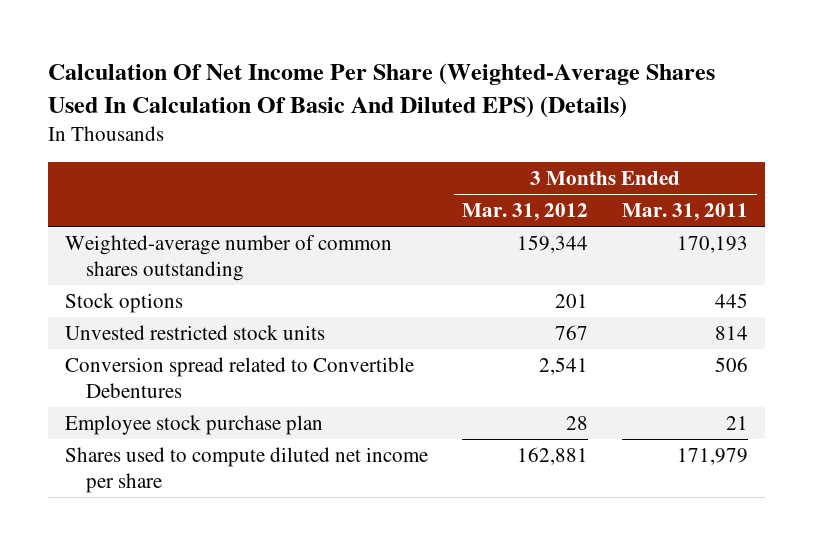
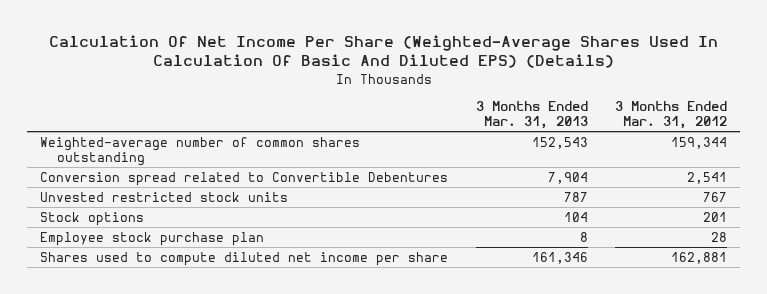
- | 3 Months Ended Mar. 31, 2012 | 3 Months Ended Mar. 31, 2011
+ | 3 Months Ended Mar. 31, 2013 | 3 Months Ended Mar. 31, 2012
moved down: Unvested restricted stock units | 787 | 767
moved down: Stock options | 104 | 201

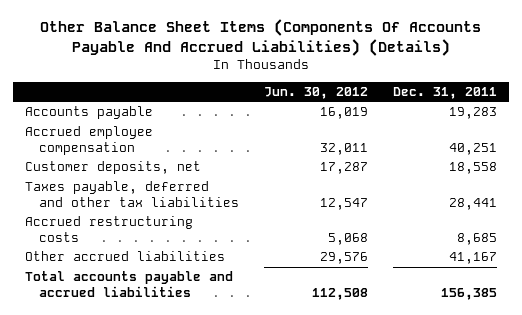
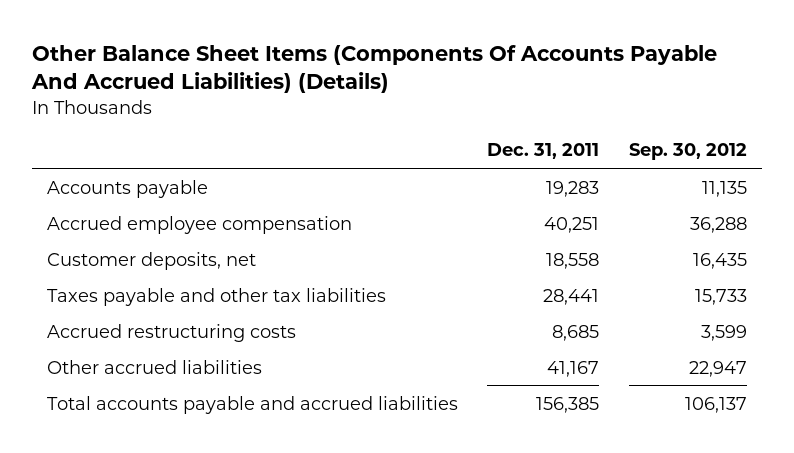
- | Jun. 30, 2012 | Dec. 31, 2011
+ | Dec. 31, 2011 | Sep. 30, 2012
- Taxes payable, deferred and other tax liabilities | 12,547 | 28,441
+ Taxes payable and other tax liabilities | 28,441 | 15,733

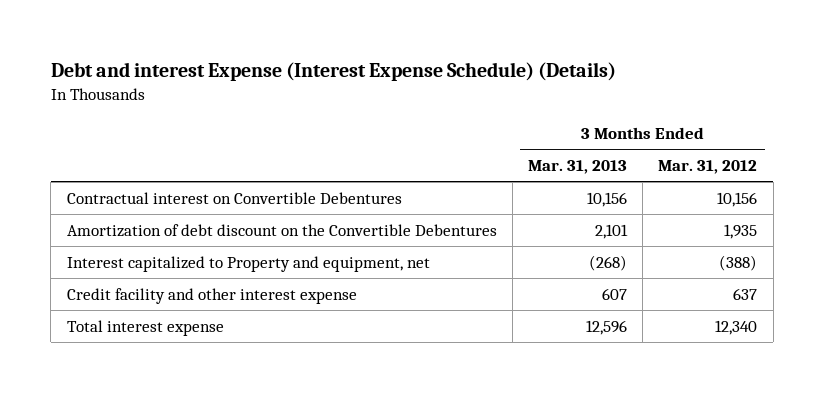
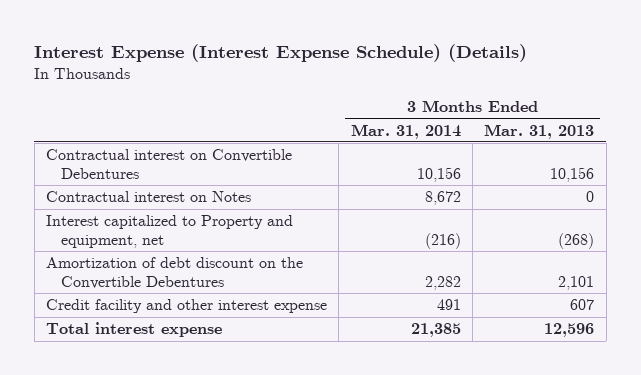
- Debt and interest Expense (Interest Expense Schedule) (Details)
+ Interest Expense (Interest Expense Schedule) (Details)
- | 3 Months Ended Mar. 31, 2013 | 3 Months Ended Mar. 31, 2012
+ | 3 Months Ended Mar. 31, 2014 | 3 Months Ended Mar. 31, 2013
+ Contractual interest on Notes | 8,672 | 0
moved down: Amortization of debt discount on the Convertible Debentures | 2,282 | 2,101

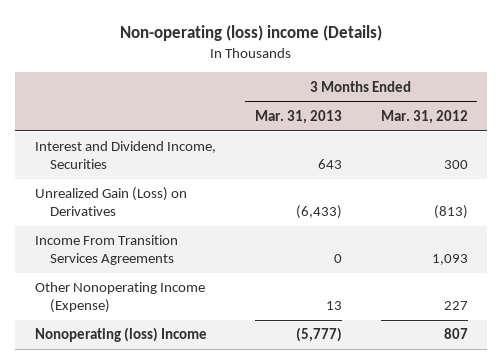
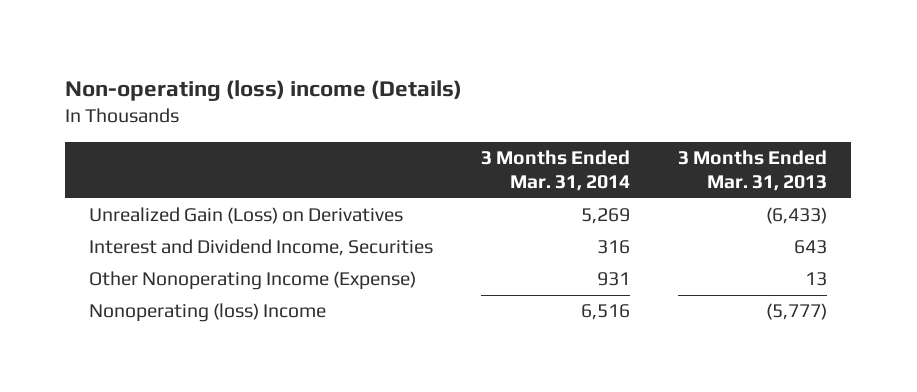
- | 3 Months Ended Mar. 31, 2013 | 3 Months Ended Mar. 31, 2012
+ | 3 Months Ended Mar. 31, 2014 | 3 Months Ended Mar. 31, 2013
- Income From Transition Services Agreements | 0 | 1,093
moved down: Interest and Dividend Income, Securities | 316 | 643

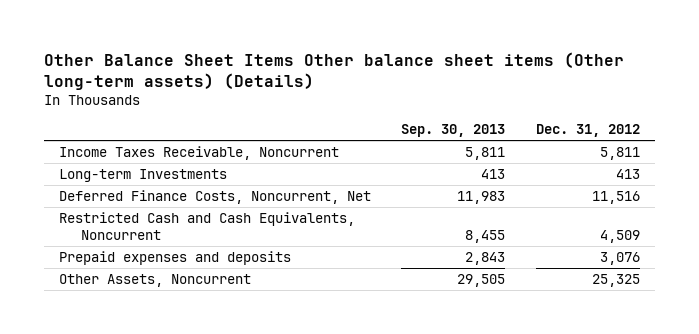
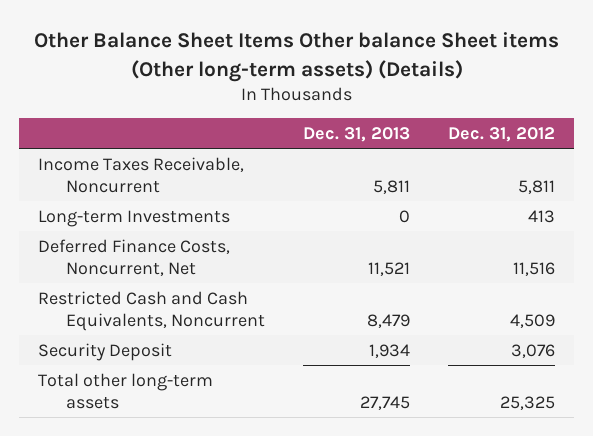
- Other Balance Sheet Items Other balance sheet items (Other long-term assets) (Details)
+ Other Balance Sheet Items Other balance Sheet items (Other long-term assets) (Details)
- | Sep. 30, 2013 | Dec. 31, 2012
+ | Dec. 31, 2013 | Dec. 31, 2012
- Prepaid expenses and deposits | 2,843 | 3,076
- Other Assets, Noncurrent | 29,505 | 25,325
+ Security Deposit | 1,934 | 3,076
+ Total other long-term assets | 27,745 | 25,325

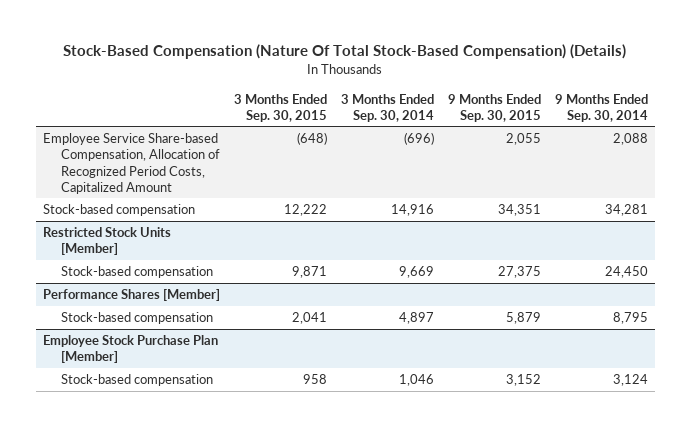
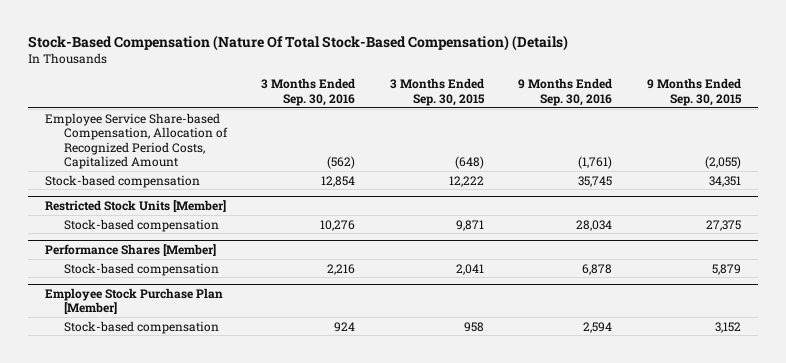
- | 3 Months Ended Sep. 30, 2015 | 3 Months Ended Sep. 30, 2014 | 9 Months Ended Sep. 30, 2015 | 9 Months Ended Sep. 30, 2014
+ | 3 Months Ended Sep. 30, 2016 | 3 Months Ended Sep. 30, 2015 | 9 Months Ended Sep. 30, 2016 | 9 Months Ended Sep. 30, 2015
- Employee Service Share-based Compensation, Allocation of Recognized Period Costs, Capitalized Amount | (648) | (696) | 2,055 | 2,088
+ Employee Service Share-based Compensation, Allocation of Recognized Period Costs, Capitalized Amount | (562) | (648) | (1,761) | (2,055)

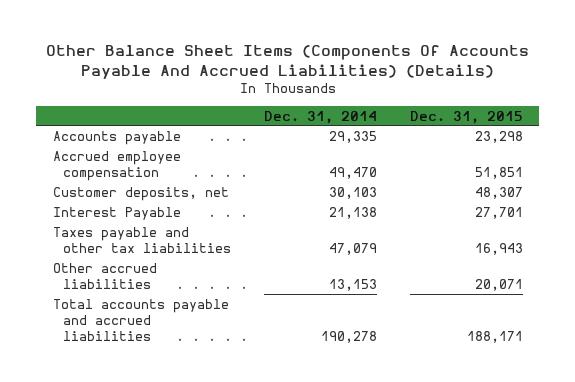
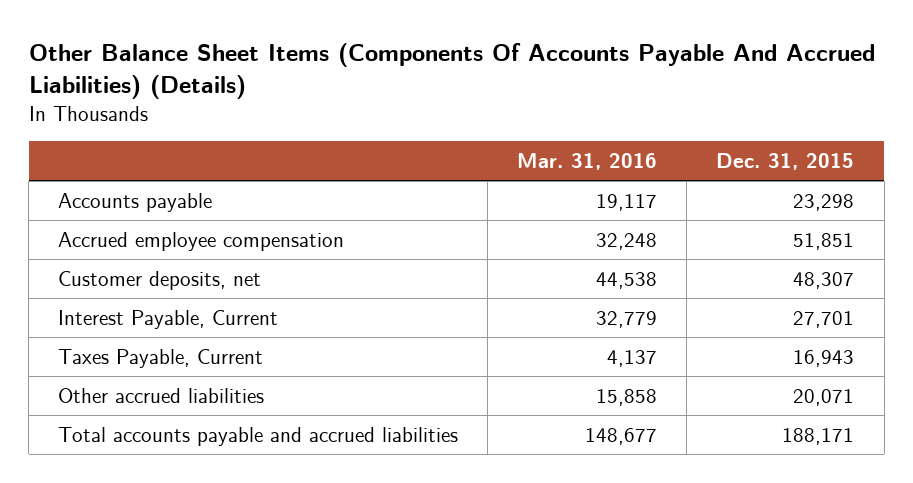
- | Dec. 31, 2014 | Dec. 31, 2015
+ | Mar. 31, 2016 | Dec. 31, 2015
- Interest Payable | 21,138 | 27,701
- Taxes payable and other tax liabilities | 47,079 | 16,943
+ Interest Payable, Current | 32,779 | 27,701
+ Taxes Payable, Current | 4,137 | 16,943

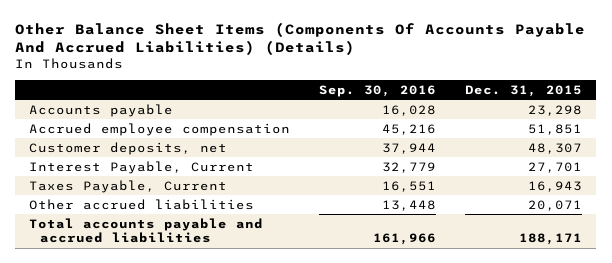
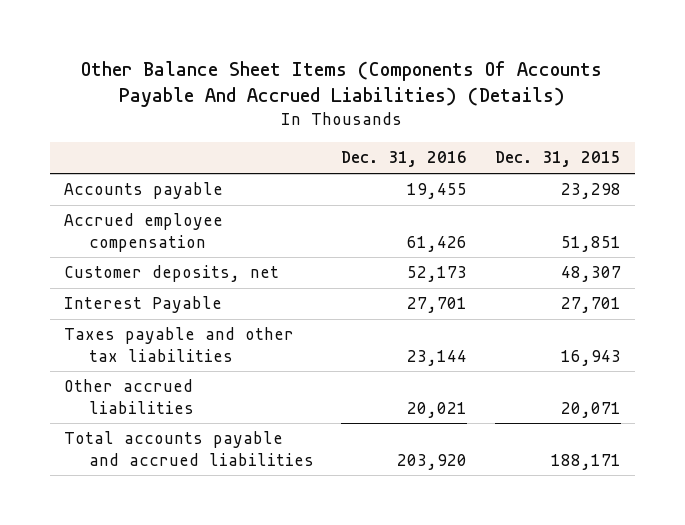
- | Sep. 30, 2016 | Dec. 31, 2015
+ | Dec. 31, 2016 | Dec. 31, 2015
- Interest Payable, Current | 32,779 | 27,701
- Taxes Payable, Current | 16,551 | 16,943
+ Interest Payable | 27,701 | 27,701
+ Taxes payable and other tax liabilities | 23,144 | 16,943

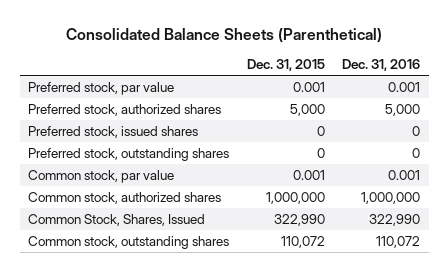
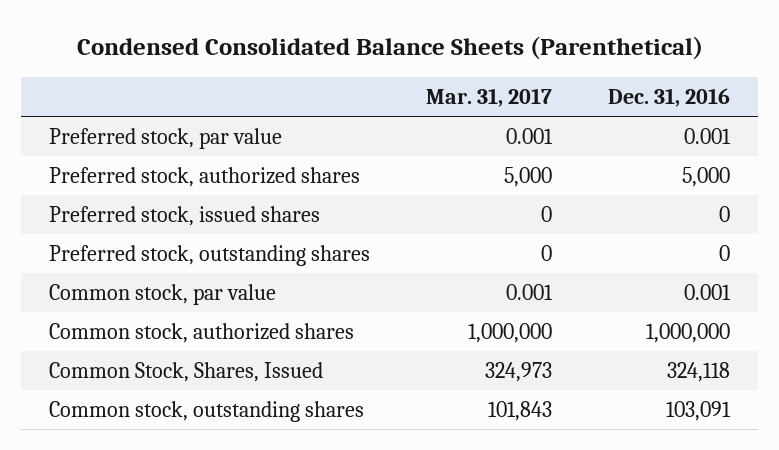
- Consolidated Balance Sheets (Parenthetical)
+ Condensed Consolidated Balance Sheets (Parenthetical)
- | Dec. 31, 2015 | Dec. 31, 2016
+ | Mar. 31, 2017 | Dec. 31, 2016
- Common Stock, Shares, Issued | 322,990 | 322,990
- Common stock, outstanding shares | 110,072 | 110,072
+ Common Stock, Shares, Issued | 324,973 | 324,118
+ Common stock, outstanding shares | 101,843 | 103,091

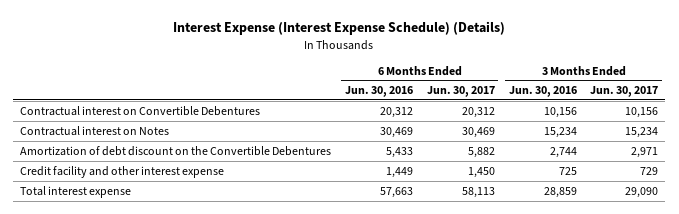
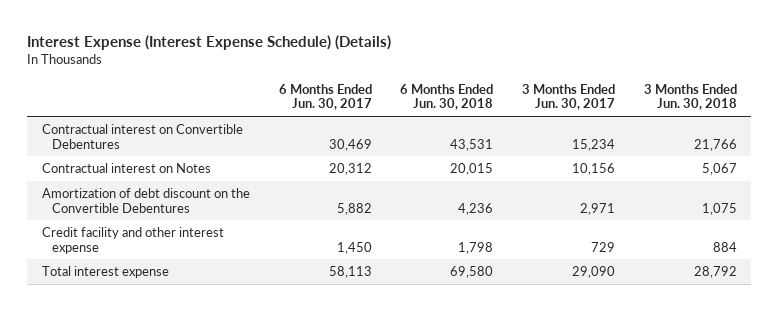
- | 6 Months Ended Jun. 30, 2016 | 6 Months Ended Jun. 30, 2017 | 3 Months Ended Jun. 30, 2016 | 3 Months Ended Jun. 30, 2017
+ | 6 Months Ended Jun. 30, 2017 | 6 Months Ended Jun. 30, 2018 | 3 Months Ended Jun. 30, 2017 | 3 Months Ended Jun. 30, 2018
- Contractual interest on Convertible Debentures | 20,312 | 20,312 | 10,156 | 10,156
- Contractual interest on Notes | 30,469 | 30,469 | 15,234 | 15,234
+ Contractual interest on Convertible Debentures | 30,469 | 43,531 | 15,234 | 21,766
+ Contractual interest on Notes | 20,312 | 20,015 | 10,156 | 5,067

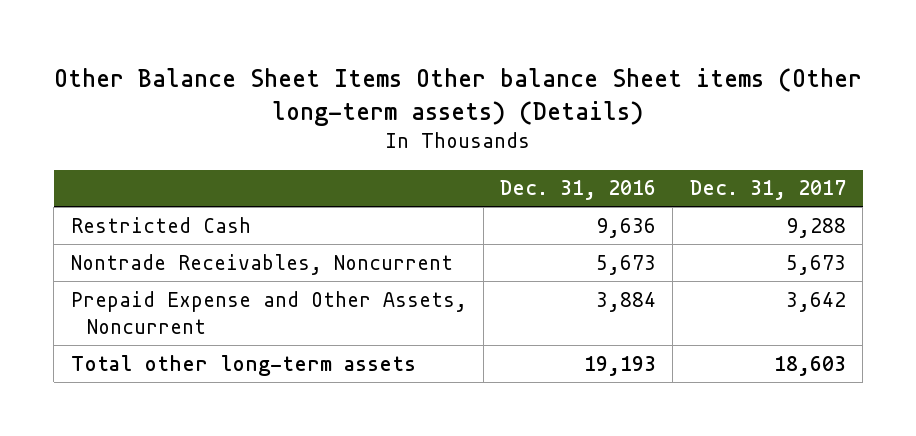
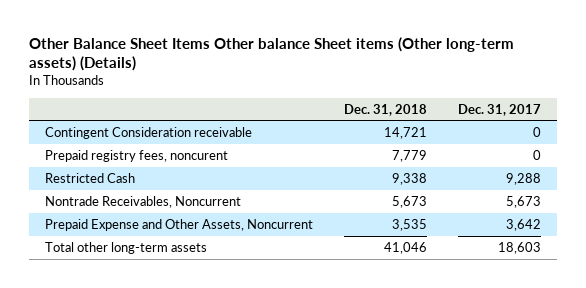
- | Dec. 31, 2016 | Dec. 31, 2017
+ | Dec. 31, 2018 | Dec. 31, 2017
+ Contingent Consideration receivable | 14,721 | 0
+ Prepaid registry fees, noncurent | 7,779 | 0

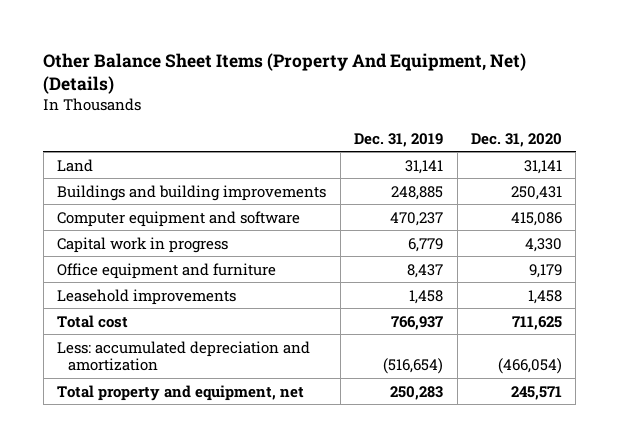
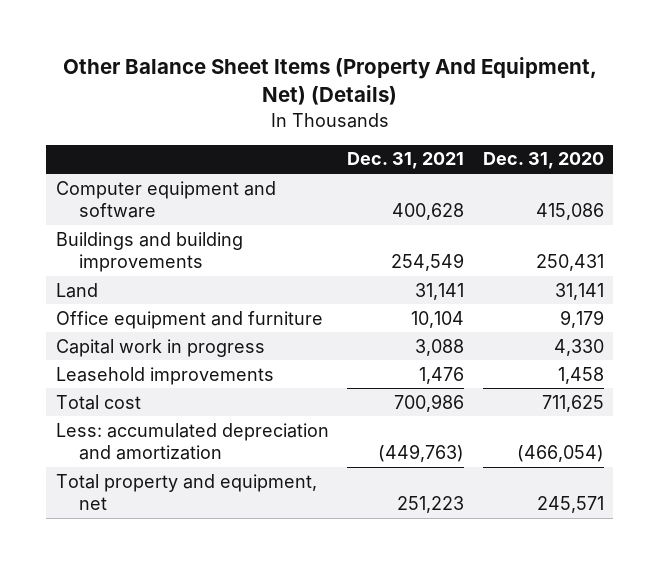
- | Dec. 31, 2019 | Dec. 31, 2020
+ | Dec. 31, 2021 | Dec. 31, 2020
moved down: Buildings and building improvements | 254,549 | 250,431
moved down: Land | 31,141 | 31,141
moved down: Capital work in progress | 3,088 | 4,330

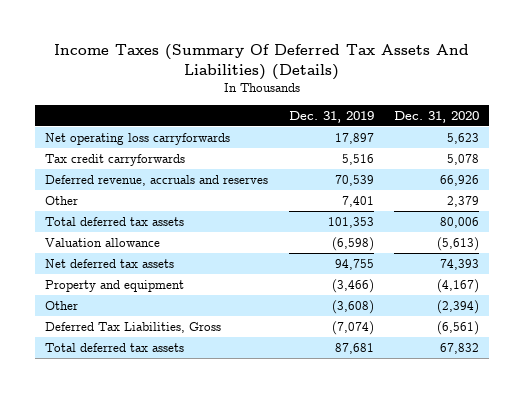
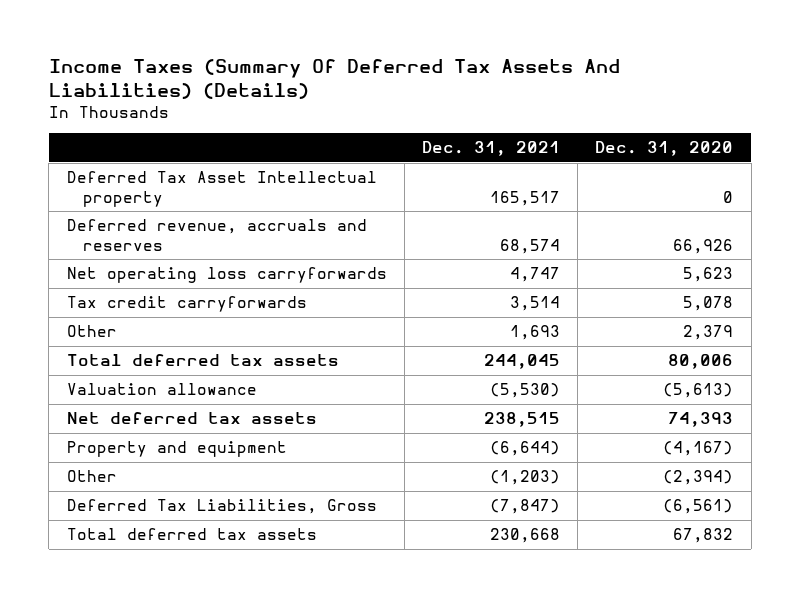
- | Dec. 31, 2019 | Dec. 31, 2020
+ | Dec. 31, 2021 | Dec. 31, 2020
+ Deferred Tax Asset Intellectual property | 165,517 | 0
moved up: Deferred revenue, accruals and reserves | 68,574 | 66,926

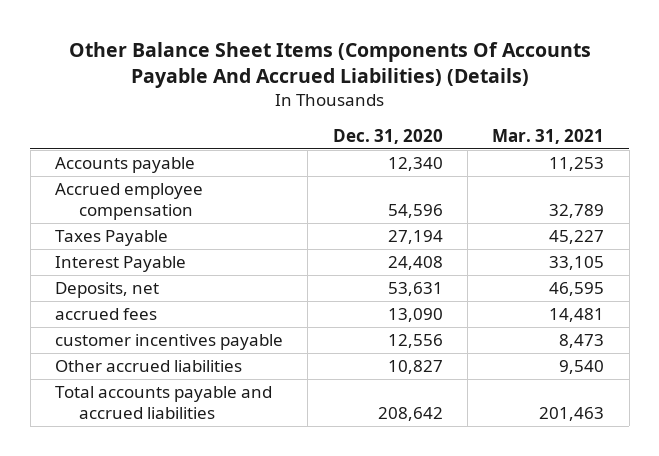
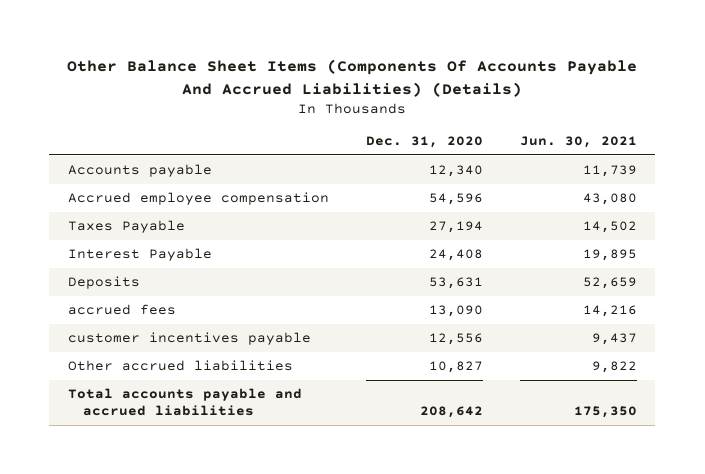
- | Dec. 31, 2020 | Mar. 31, 2021
+ | Dec. 31, 2020 | Jun. 30, 2021
- Deposits, net | 53,631 | 46,595
+ Deposits | 53,631 | 52,659

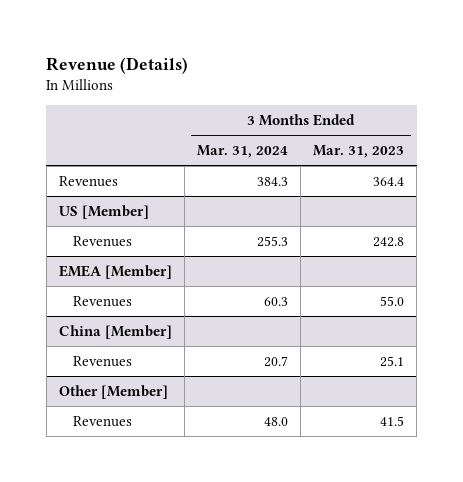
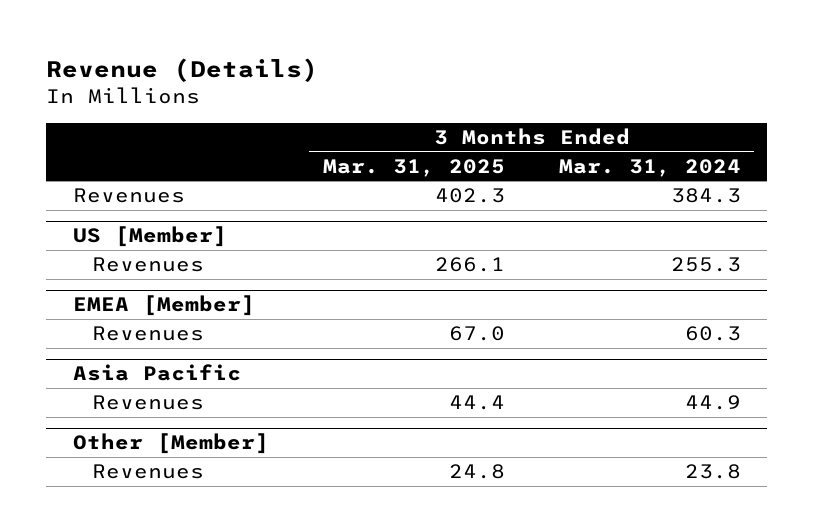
- | 3 Months Ended Mar. 31, 2024 | 3 Months Ended Mar. 31, 2023
+ | 3 Months Ended Mar. 31, 2025 | 3 Months Ended Mar. 31, 2024
- China [Member]
- Revenues | 20.7 | 25.1
+ Asia Pacific
+ Revenues | 44.4 | 44.9
@ Other [Member]
- Revenues | 48.0 | 41.5
+ Revenues | 24.8 | 23.8

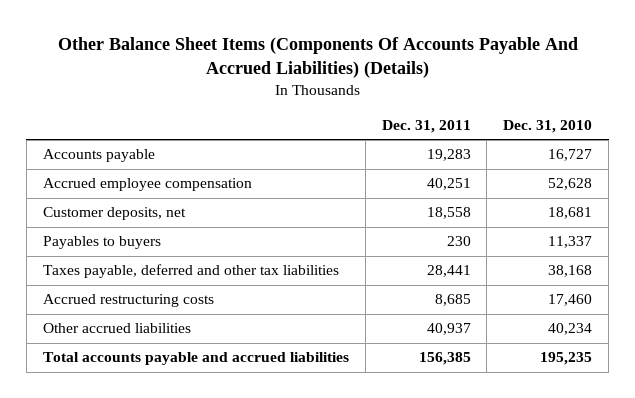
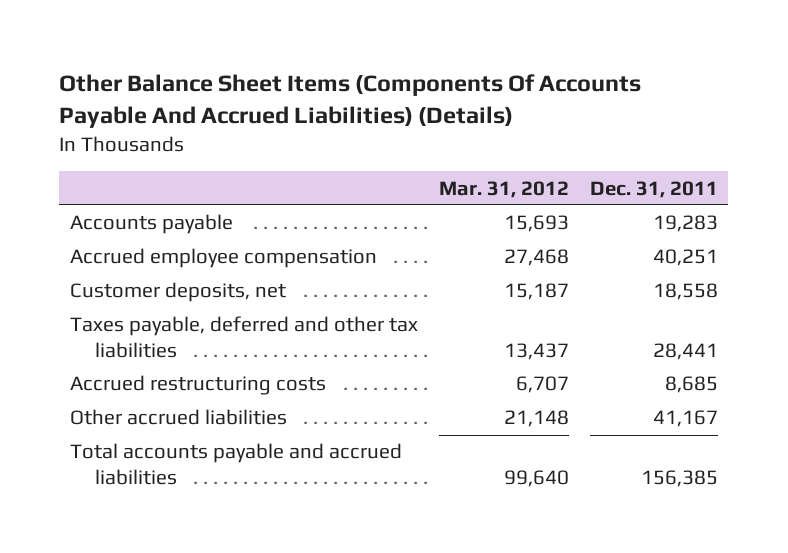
- | Dec. 31, 2011 | Dec. 31, 2010
+ | Mar. 31, 2012 | Dec. 31, 2011
- Payables to buyers | 230 | 11,337
- Other accrued liabilities | 40,937 | 40,234
+ Other accrued liabilities | 21,148 | 41,167

